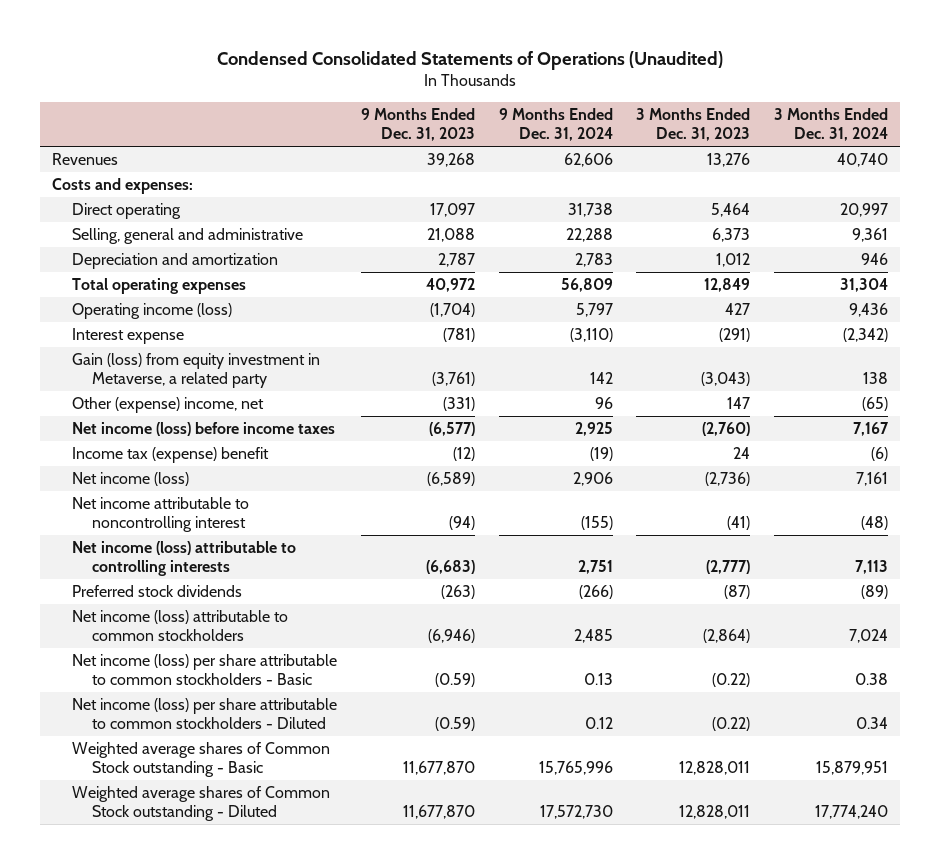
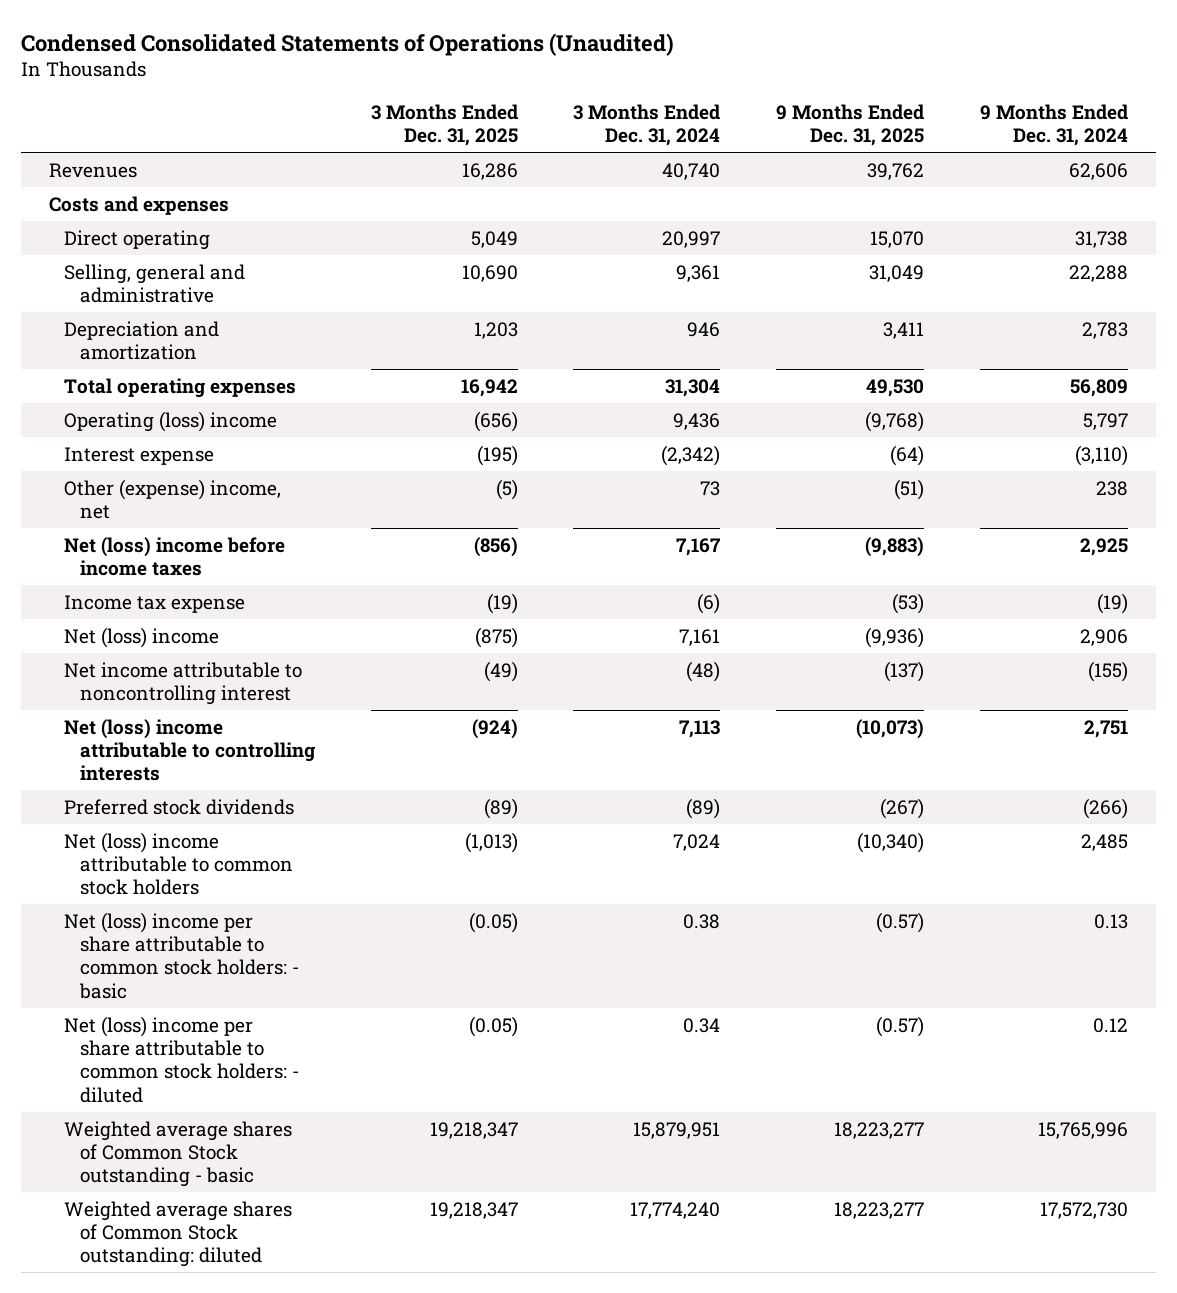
- | 9 Months Ended Dec. 31, 2023 | 9 Months Ended Dec. 31, 2024 | 3 Months Ended Dec. 31, 2023 | 3 Months Ended Dec. 31, 2024
+ | 3 Months Ended Dec. 31, 2025 | 3 Months Ended Dec. 31, 2024 | 9 Months Ended Dec. 31, 2025 | 9 Months Ended Dec. 31, 2024
- Costs and expenses:
+ Costs and expenses
- Operating income (loss) | (1,704) | 5,797 | 427 | 9,436
+ Operating (loss) income | (656) | 9,436 | (9,768) | 5,797
- Gain (loss) from equity investment in Metaverse, a related party | (3,761) | 142 | (3,043) | 138
- Other (expense) income, net | (331) | 96 | 147 | (65)
- Net income (loss) before income taxes | (6,577) | 2,925 | (2,760) | 7,167
- Income tax (expense) benefit | (12) | (19) | 24 | (6)
- Net income (loss) | (6,589) | 2,906 | (2,736) | 7,161
+ Other (expense) income, net | (5) | 73 | (51) | 238
+ Net (loss) income before income taxes | (856) | 7,167 | (9,883) | 2,925
+ Income tax expense | (19) | (6) | (53) | (19)
+ Net (loss) income | (875) | 7,161 | (9,936) | 2,906
- Net income (loss) attributable to controlling interests | (6,683) | 2,751 | (2,777) | 7,113
+ Net (loss) income attributable to controlling interests | (924) | 7,113 | (10,073) | 2,751
- Net income (loss) attributable to common stockholders | (6,946) | 2,485 | (2,864) | 7,024
- Net income (loss) per share attributable to common stockholders - Basic | (0.59) | 0.13 | (0.22) | 0.38
- Net income (loss) per share attributable to common stockholders - Diluted | (0.59) | 0.12 | (0.22) | 0.34
- Weighted average shares of Common Stock outstanding - Basic | 11,677,870 | 15,765,996 | 12,828,011 | 15,879,951
- Weighted average shares of Common Stock outstanding - Diluted | 11,677,870 | 17,572,730 | 12,828,011 | 17,774,240
+ Net (loss) income attributable to common stock holders | (1,013) | 7,024 | (10,340) | 2,485
+ Net (loss) income per share attributable to common stock holders: - basic | (0.05) | 0.38 | (0.57) | 0.13
+ Net (loss) income per share attributable to common stock holders: - diluted | (0.05) | 0.34 | (0.57) | 0.12
+ Weighted average shares of Common Stock outstanding - basic | 19,218,347 | 15,879,951 | 18,223,277 | 15,765,996
+ Weighted average shares of Common Stock outstanding: diluted | 19,218,347 | 17,774,240 | 18,223,277 | 17,572,730

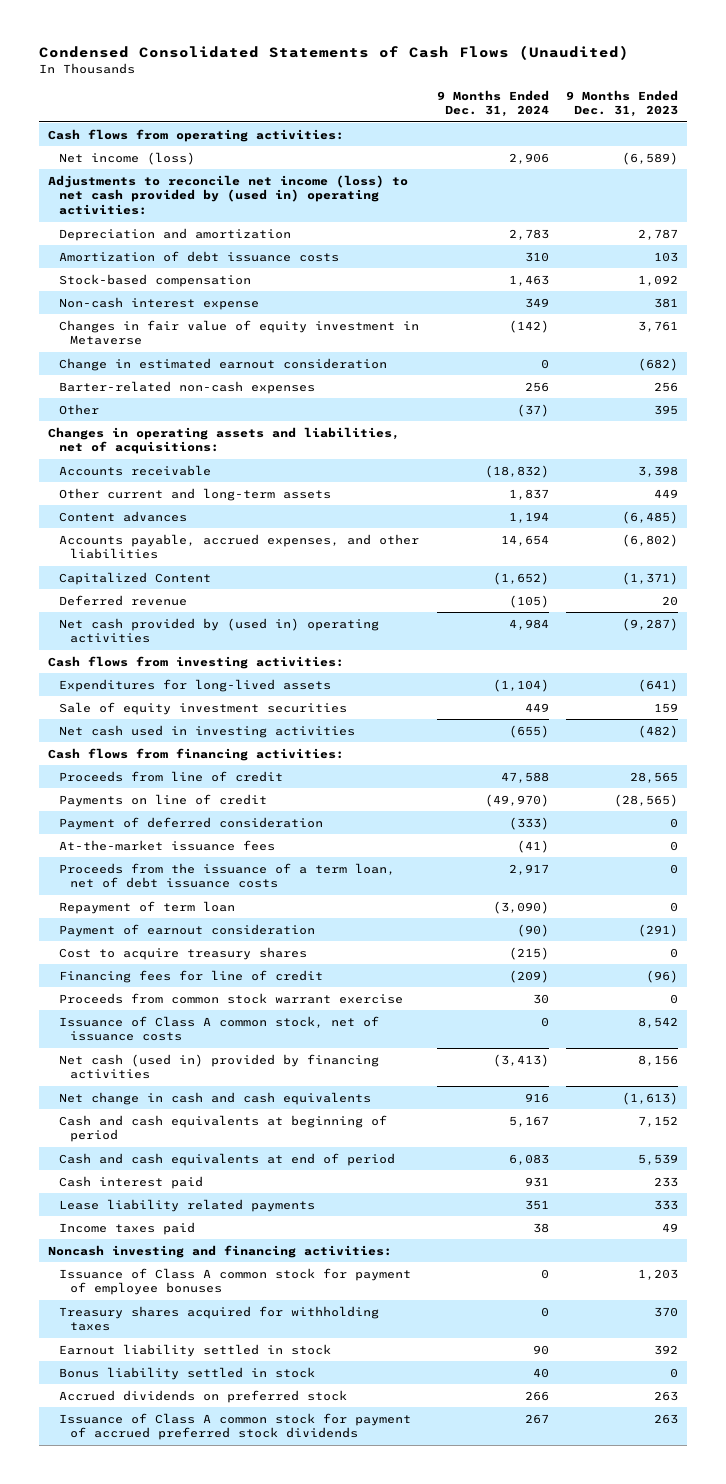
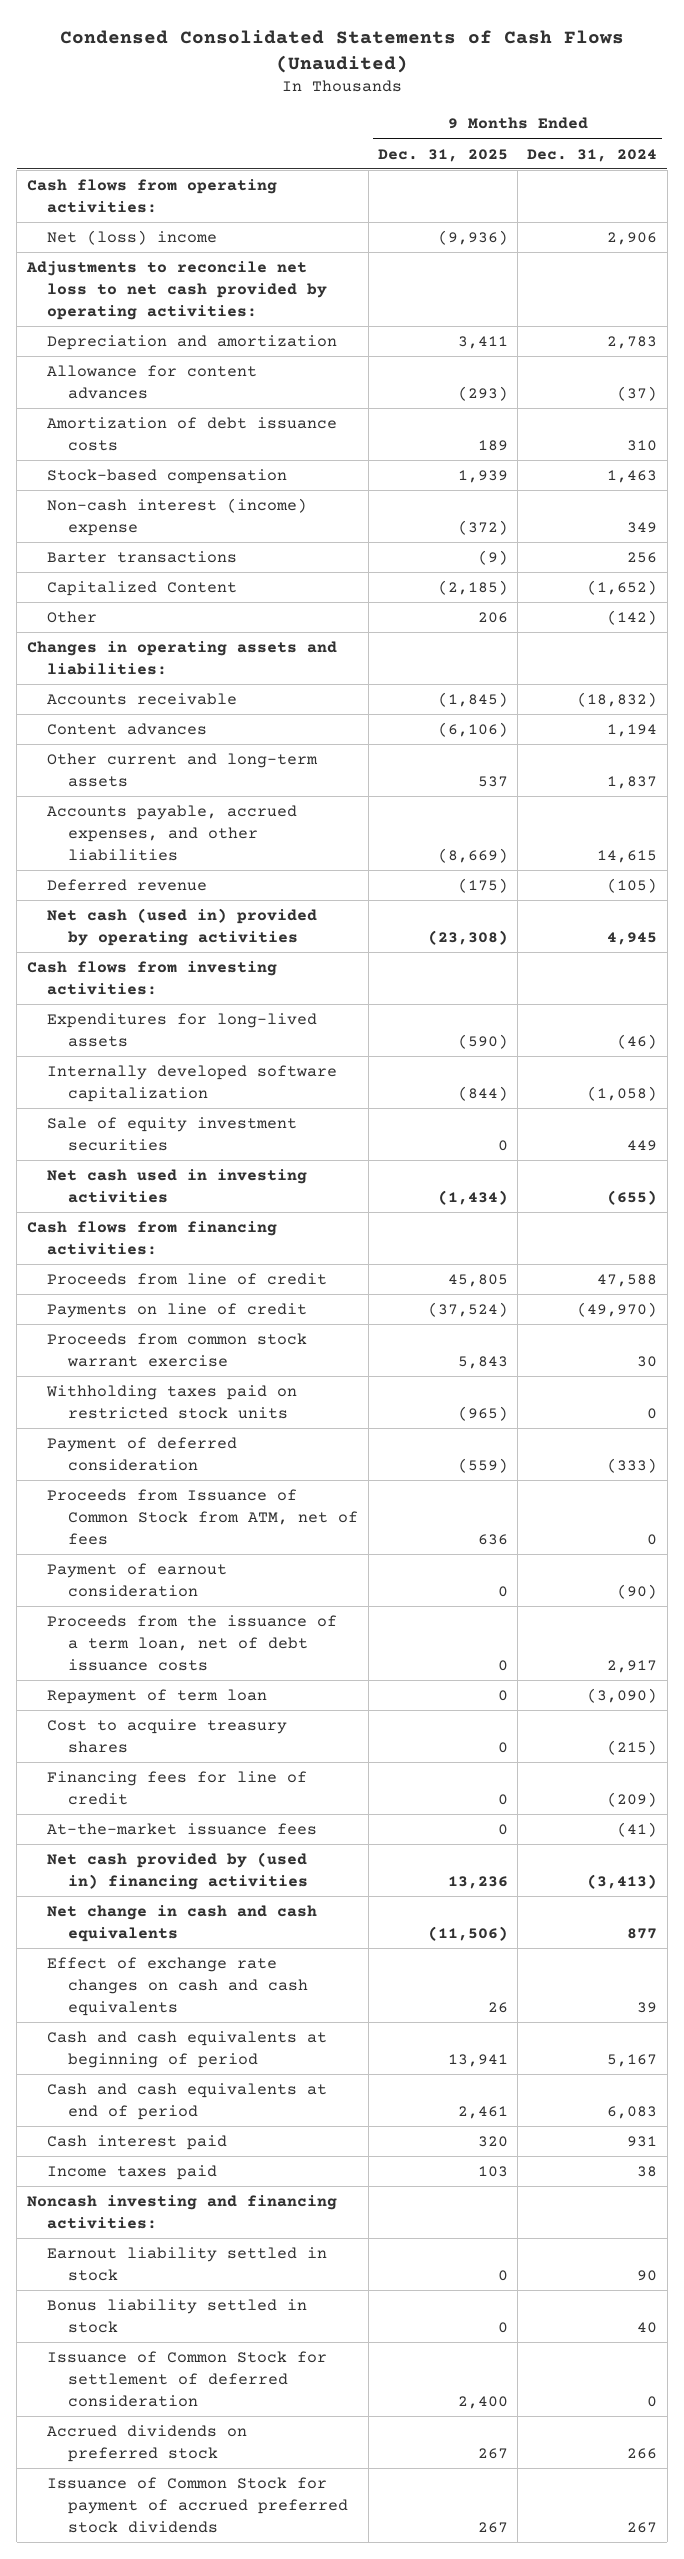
- | 9 Months Ended Dec. 31, 2024 | 9 Months Ended Dec. 31, 2023
+ | 9 Months Ended Dec. 31, 2025 | 9 Months Ended Dec. 31, 2024
- Net income (loss) | 2,906 | (6,589)
- Adjustments to reconcile net income (loss) to net cash provided by (used in) operating activities:
+ Net (loss) income | (9,936) | 2,906
+ Adjustments to reconcile net loss to net cash provided by operating activities:
+ Allowance for content advances | (293) | (37)
- Non-cash interest expense | 349 | 381
- Changes in fair value of equity investment in Metaverse | (142) | 3,761
- Change in estimated earnout consideration | 0 | (682)
- Barter-related non-cash expenses | 256 | 256
- Other | (37) | 395
- Changes in operating assets and liabilities, net of acquisitions:
+ Non-cash interest (income) expense | (372) | 349
+ Barter transactions | (9) | 256
moved up: Capitalized Content | (2,185) | (1,652)
+ Other | 206 | (142)
+ Changes in operating assets and liabilities:
- Accounts payable, accrued expenses, and other liabilities | 14,654 | (6,802)
moved down: Other current and long-term assets | 537 | 1,837
+ Accounts payable, accrued expenses, and other liabilities | (8,669) | 14,615
- Net cash provided by (used in) operating activities | 4,984 | (9,287)
+ Net cash (used in) provided by operating activities | (23,308) | 4,945
- Expenditures for long-lived assets | (1,104) | (641)
+ Expenditures for long-lived assets | (590) | (46)
+ Internally developed software capitalization | (844) | (1,058)
moved up: Proceeds from common stock warrant exercise | 5,843 | 30
+ Withholding taxes paid on restricted stock units | (965) | 0
+ Proceeds from Issuance of Common Stock from ATM, net of fees | 636 | 0
moved up: Payment of earnout consideration | 0 | (90)
- Issuance of Class A common stock, net of issuance costs | 0 | 8,542
- Net cash (used in) provided by financing activities | (3,413) | 8,156
- Net change in cash and cash equivalents | 916 | (1,613)
moved down: At-the-market issuance fees | 0 | (41)
+ Net cash provided by (used in) financing activities | 13,236 | (3,413)
+ Net change in cash and cash equivalents | (11,506) | 877
+ Effect of exchange rate changes on cash and cash equivalents | 26 | 39
- Lease liability related payments | 351 | 333
- Issuance of Class A common stock for payment of employee bonuses | 0 | 1,203
- Treasury shares acquired for withholding taxes | 0 | 370
+ Issuance of Common Stock for settlement of deferred consideration | 2,400 | 0
- Issuance of Class A common stock for payment of accrued preferred stock dividends | 267 | 263
+ Issuance of Common Stock for payment of accrued preferred stock dividends | 267 | 267

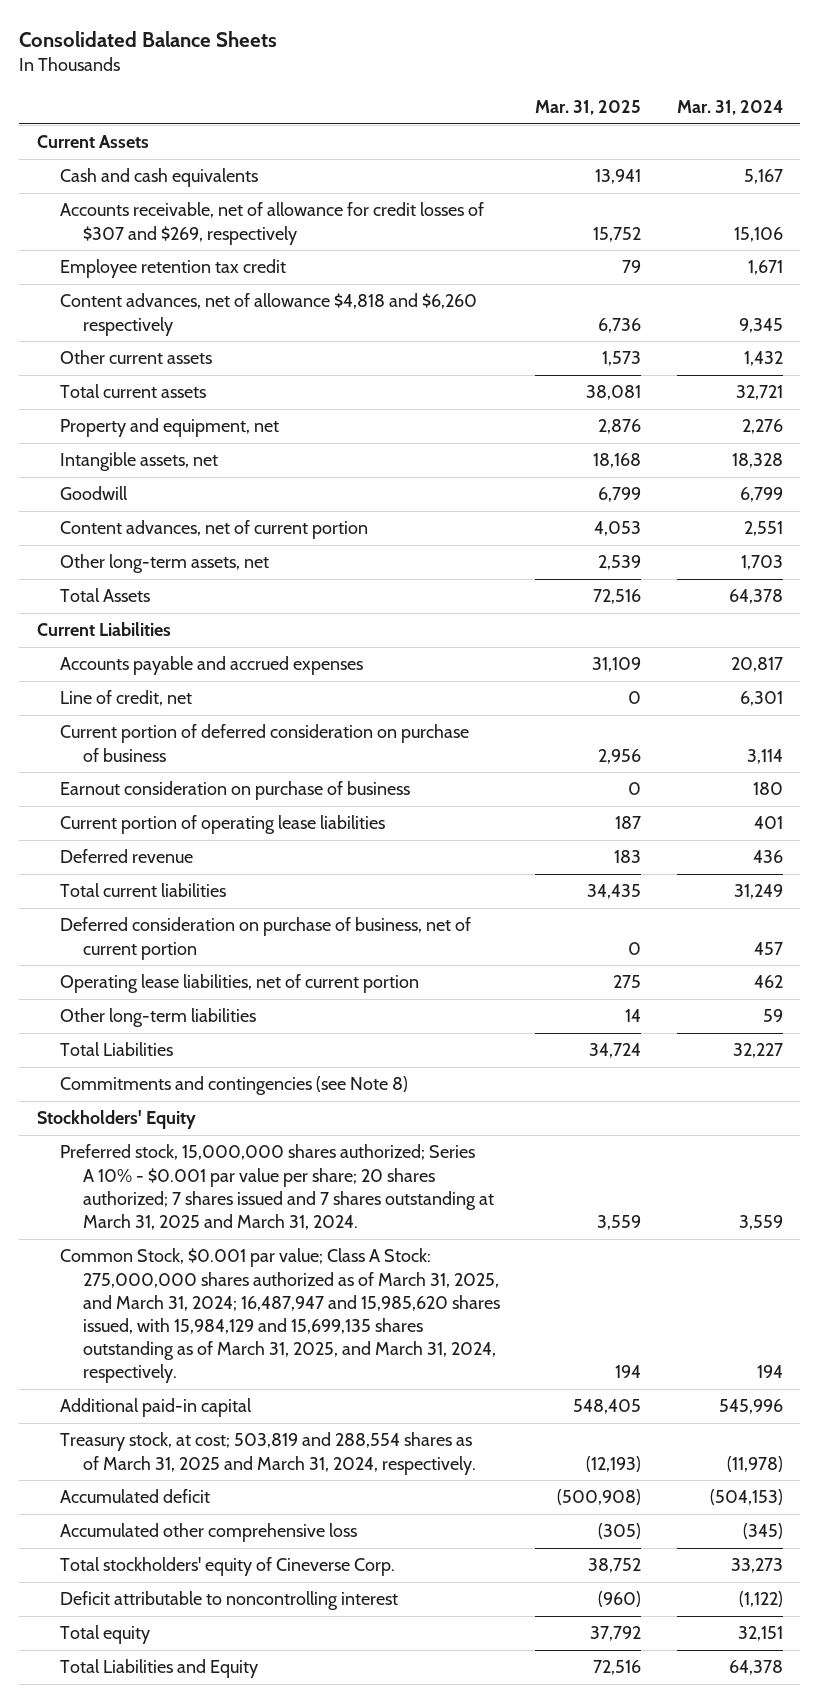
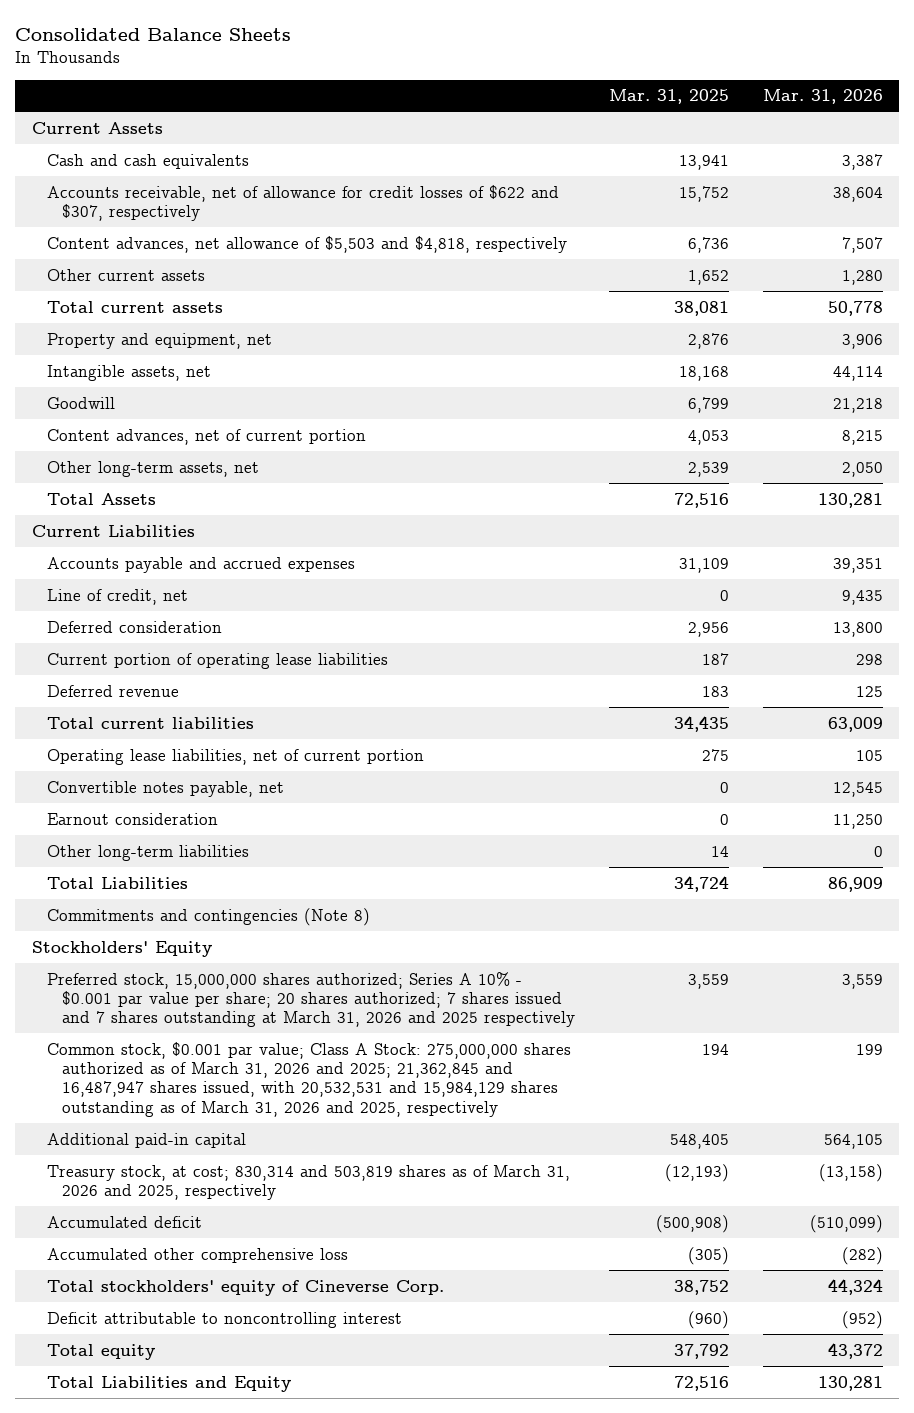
- | Mar. 31, 2025 | Mar. 31, 2024
+ | Mar. 31, 2025 | Mar. 31, 2026
- Accounts receivable, net of allowance for credit losses of $307 and $269, respectively | 15,752 | 15,106
- Employee retention tax credit | 79 | 1,671
- Content advances, net of allowance $4,818 and $6,260 respectively | 6,736 | 9,345
- Other current assets | 1,573 | 1,432
+ Accounts receivable, net of allowance for credit losses of $622 and $307, respectively | 15,752 | 38,604
+ Content advances, net allowance of $5,503 and $4,818, respectively | 6,736 | 7,507
+ Other current assets | 1,652 | 1,280
- Current portion of deferred consideration on purchase of business | 2,956 | 3,114
- Earnout consideration on purchase of business | 0 | 180
+ Deferred consideration | 2,956 | 13,800
- Deferred consideration on purchase of business, net of current portion | 0 | 457
+ Convertible notes payable, net | 0 | 12,545
+ Earnout consideration | 0 | 11,250
- Commitments and contingencies (see Note 8)
+ Commitments and contingencies (Note 8)
- Preferred stock, 15,000,000 shares authorized; Series A 10% - $0.001 par value per share; 20 shares authorized; 7 shares issued and 7 shares outstanding at March 31, 2025 and March 31, 2024. | 3,559 | 3,559
- Common Stock, $0.001 par value; Class A Stock: 275,000,000 shares authorized as of March 31, 2025, and March 31, 2024; 16,487,947 and 15,985,620 shares issued, with 15,984,129 and 15,699,135 shares outstanding as of March 31, 2025, and March 31, 2024, respectively. | 194 | 194
+ Preferred stock, 15,000,000 shares authorized; Series A 10% - $0.001 par value per share; 20 shares authorized; 7 shares issued and 7 shares outstanding at March 31, 2026 and 2025 respectively | 3,559 | 3,559
+ Common stock, $0.001 par value; Class A Stock: 275,000,000 shares authorized as of March 31, 2026 and 2025; 21,362,845 and 16,487,947 shares issued, with 20,532,531 and 15,984,129 shares outstanding as of March 31, 2026 and 2025, respectively | 194 | 199
- Treasury stock, at cost; 503,819 and 288,554 shares as of March 31, 2025 and March 31, 2024, respectively. | (12,193) | (11,978)
+ Treasury stock, at cost; 830,314 and 503,819 shares as of March 31, 2026 and 2025, respectively | (12,193) | (13,158)

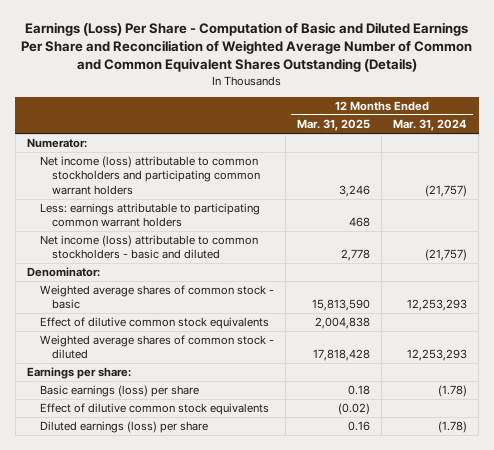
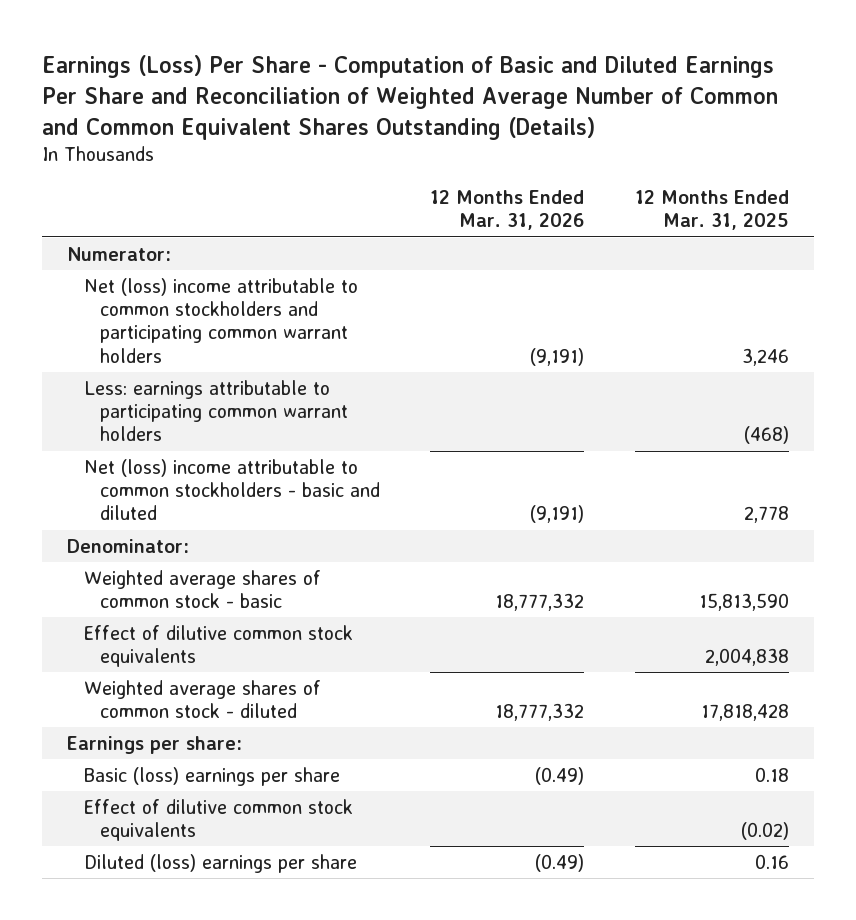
- | 12 Months Ended Mar. 31, 2025 | 12 Months Ended Mar. 31, 2024
+ | 12 Months Ended Mar. 31, 2026 | 12 Months Ended Mar. 31, 2025
- Net income (loss) attributable to common stockholders and participating common warrant holders | 3,246 | (21,757)
- Less: earnings attributable to participating common warrant holders | 468 |
- Net income (loss) attributable to common stockholders - basic and diluted | 2,778 | (21,757)
+ Net (loss) income attributable to common stockholders and participating common warrant holders | (9,191) | 3,246
+ Less: earnings attributable to participating common warrant holders | | (468)
+ Net (loss) income attributable to common stockholders - basic and diluted | (9,191) | 2,778
- Basic earnings (loss) per share | 0.18 | (1.78)
+ Basic (loss) earnings per share | (0.49) | 0.18
- Diluted earnings (loss) per share | 0.16 | (1.78)
+ Diluted (loss) earnings per share | (0.49) | 0.16

